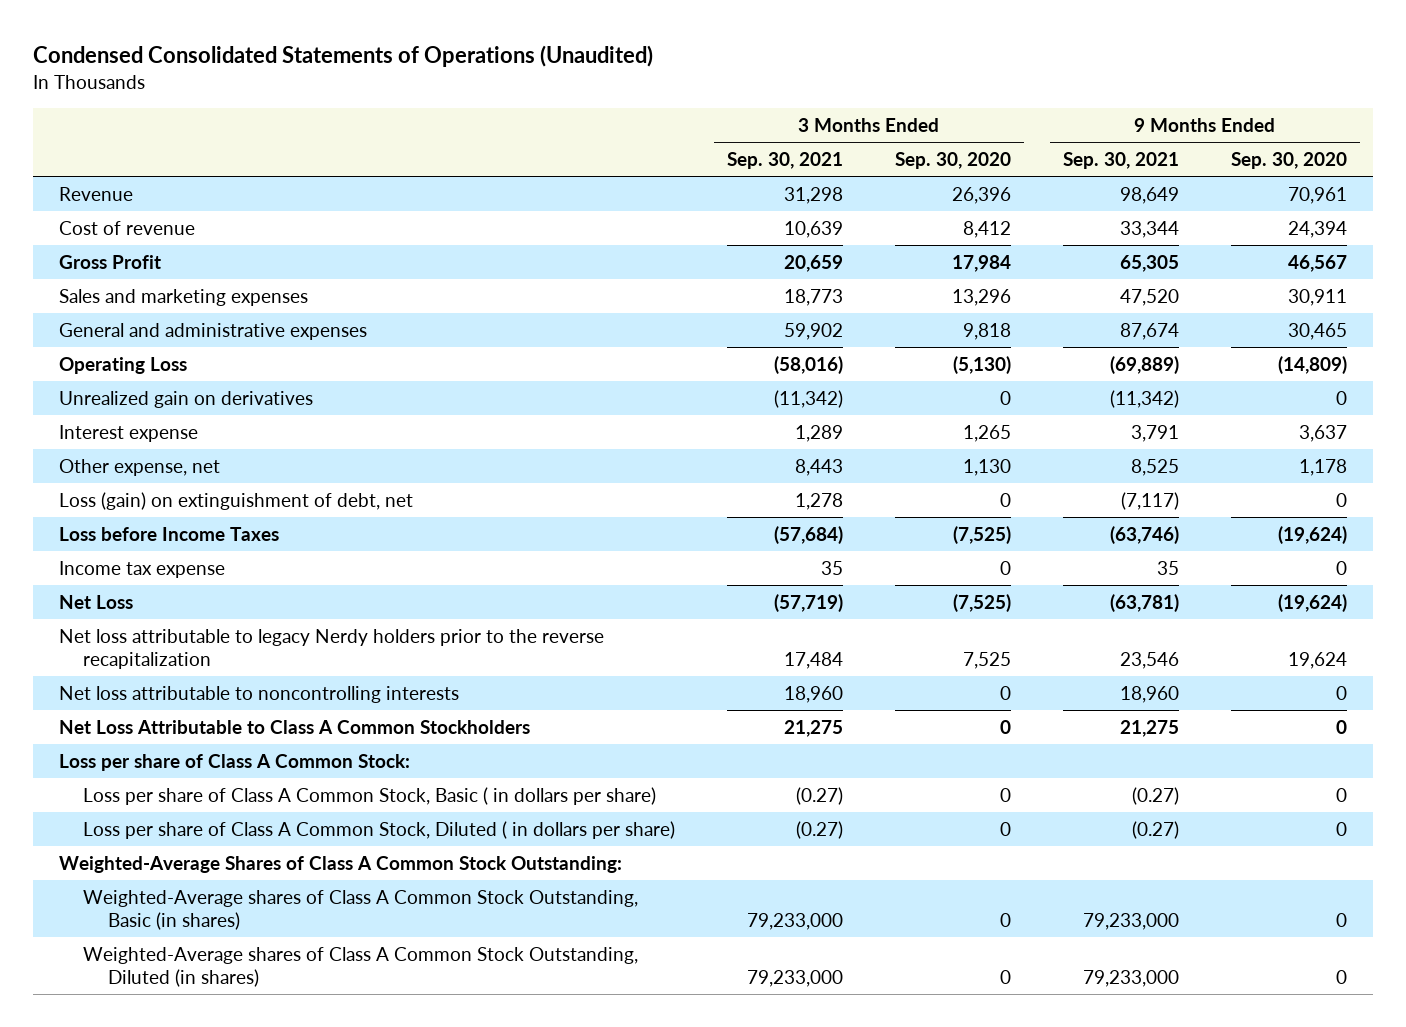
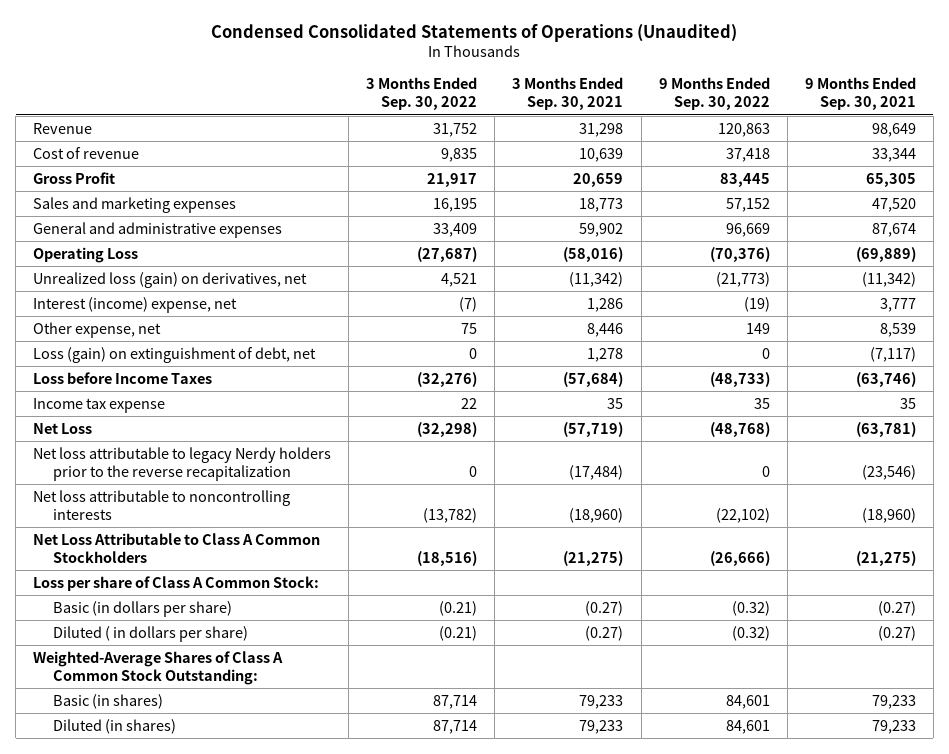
- | 3 Months Ended Sep. 30, 2021 | 3 Months Ended Sep. 30, 2020 | 9 Months Ended Sep. 30, 2021 | 9 Months Ended Sep. 30, 2020
+ | 3 Months Ended Sep. 30, 2022 | 3 Months Ended Sep. 30, 2021 | 9 Months Ended Sep. 30, 2022 | 9 Months Ended Sep. 30, 2021
- Unrealized gain on derivatives | (11,342) | 0 | (11,342) | 0
- Interest expense | 1,289 | 1,265 | 3,791 | 3,637
- Other expense, net | 8,443 | 1,130 | 8,525 | 1,178
+ Unrealized loss (gain) on derivatives, net | 4,521 | (11,342) | (21,773) | (11,342)
+ Interest (income) expense, net | (7) | 1,286 | (19) | 3,777
+ Other expense, net | 75 | 8,446 | 149 | 8,539
- Net loss attributable to legacy Nerdy holders prior to the reverse recapitalization | 17,484 | 7,525 | 23,546 | 19,624
- Net loss attributable to noncontrolling interests | 18,960 | 0 | 18,960 | 0
- Net Loss Attributable to Class A Common Stockholders | 21,275 | 0 | 21,275 | 0
+ Net loss attributable to legacy Nerdy holders prior to the reverse recapitalization | 0 | (17,484) | 0 | (23,546)
+ Net loss attributable to noncontrolling interests | (13,782) | (18,960) | (22,102) | (18,960)
+ Net Loss Attributable to Class A Common Stockholders | (18,516) | (21,275) | (26,666) | (21,275)
- Loss per share of Class A Common Stock, Basic ( in dollars per share) | (0.27) | 0 | (0.27) | 0
- Loss per share of Class A Common Stock, Diluted ( in dollars per share) | (0.27) | 0 | (0.27) | 0
+ Basic (in dollars per share) | (0.21) | (0.27) | (0.32) | (0.27)
+ Diluted ( in dollars per share) | (0.21) | (0.27) | (0.32) | (0.27)
- Weighted-Average shares of Class A Common Stock Outstanding, Basic (in shares) | 79,233,000 | 0 | 79,233,000 | 0
- Weighted-Average shares of Class A Common Stock Outstanding, Diluted (in shares) | 79,233,000 | 0 | 79,233,000 | 0
+ Basic (in shares) | 87,714 | 79,233 | 84,601 | 79,233
+ Diluted (in shares) | 87,714 | 79,233 | 84,601 | 79,233

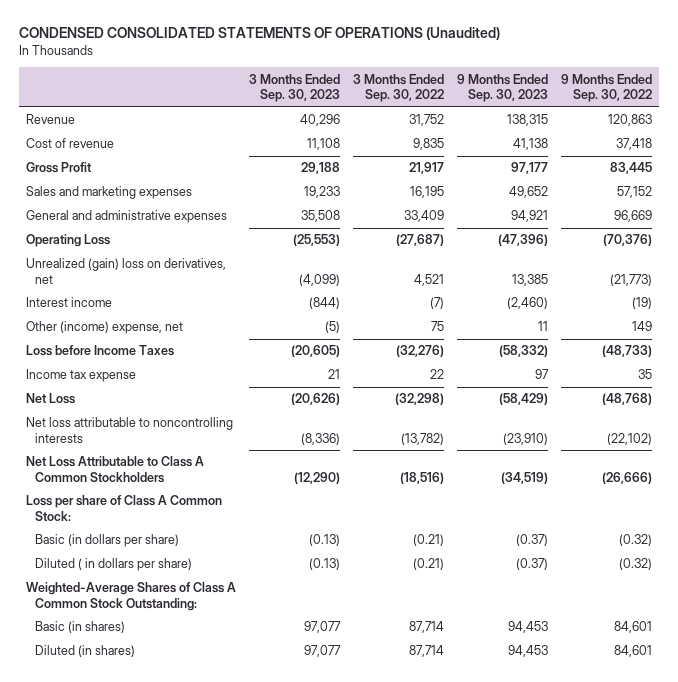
- Condensed Consolidated Statements of Operations (Unaudited)
+ CONDENSED CONSOLIDATED STATEMENTS OF OPERATIONS (Unaudited)
- | 3 Months Ended Sep. 30, 2022 | 3 Months Ended Sep. 30, 2021 | 9 Months Ended Sep. 30, 2022 | 9 Months Ended Sep. 30, 2021
+ | 3 Months Ended Sep. 30, 2023 | 3 Months Ended Sep. 30, 2022 | 9 Months Ended Sep. 30, 2023 | 9 Months Ended Sep. 30, 2022
- Unrealized loss (gain) on derivatives, net | 4,521 | (11,342) | (21,773) | (11,342)
- Interest (income) expense, net | (7) | 1,286 | (19) | 3,777
- Other expense, net | 75 | 8,446 | 149 | 8,539
- Loss (gain) on extinguishment of debt, net | 0 | 1,278 | 0 | (7,117)
+ Unrealized (gain) loss on derivatives, net | (4,099) | 4,521 | 13,385 | (21,773)
+ Interest income | (844) | (7) | (2,460) | (19)
+ Other (income) expense, net | (5) | 75 | 11 | 149
- Net loss attributable to legacy Nerdy holders prior to the reverse recapitalization | 0 | (17,484) | 0 | (23,546)

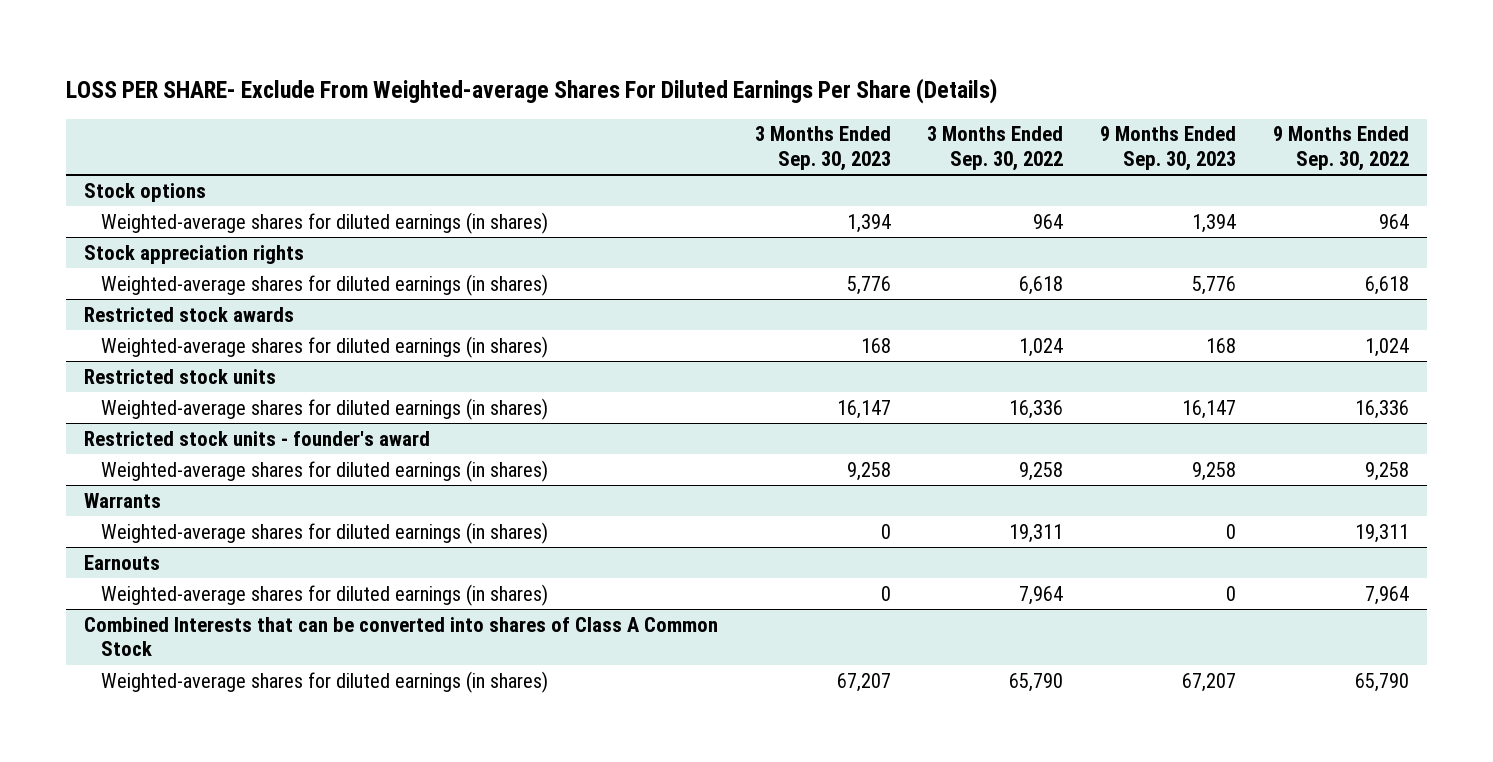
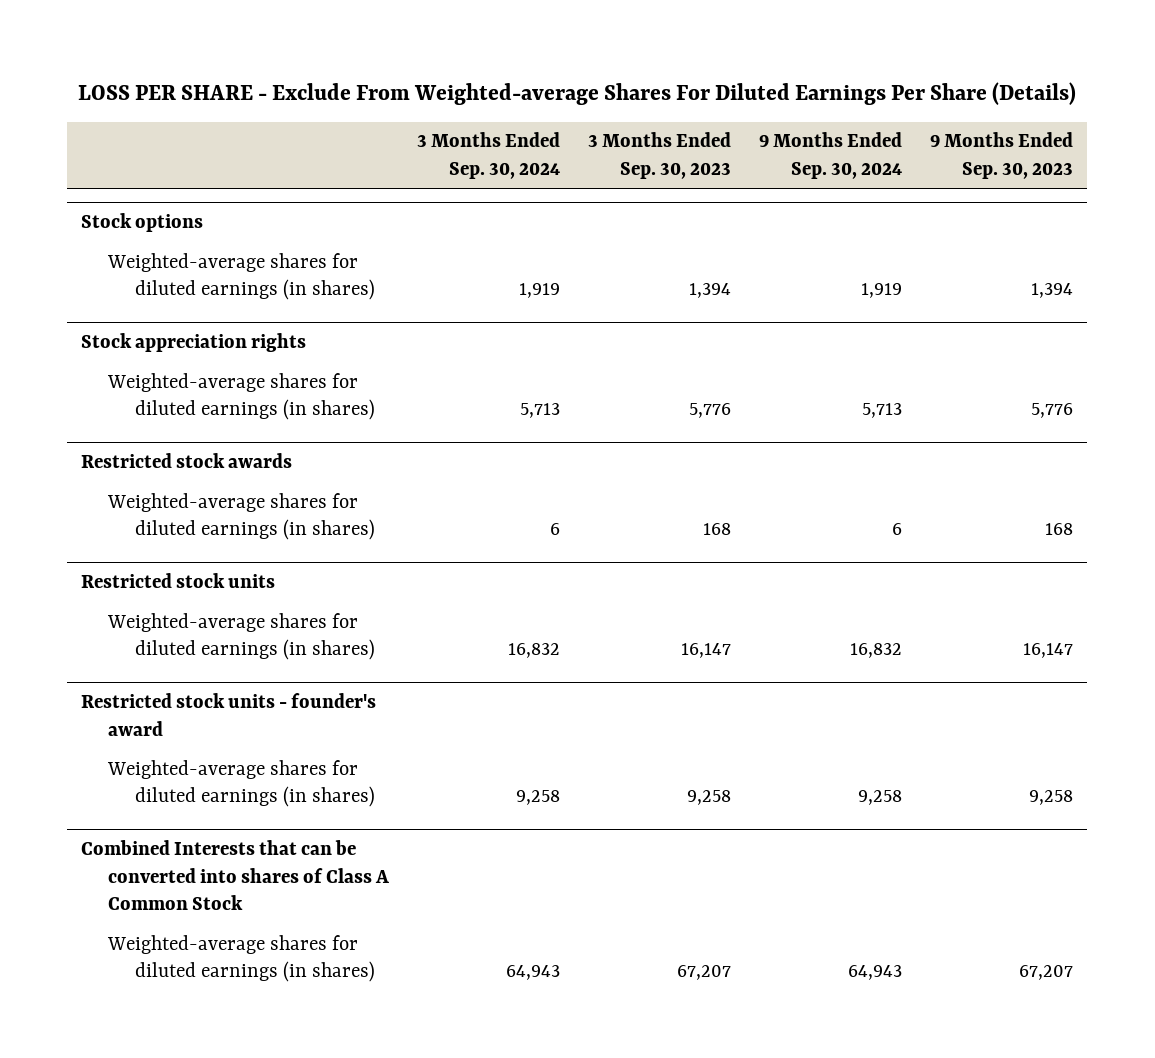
- LOSS PER SHARE- Exclude From Weighted-average Shares For Diluted Earnings Per Share (Details)
+ LOSS PER SHARE - Exclude From Weighted-average Shares For Diluted Earnings Per Share (Details)
- | 3 Months Ended Sep. 30, 2023 | 3 Months Ended Sep. 30, 2022 | 9 Months Ended Sep. 30, 2023 | 9 Months Ended Sep. 30, 2022
+ | 3 Months Ended Sep. 30, 2024 | 3 Months Ended Sep. 30, 2023 | 9 Months Ended Sep. 30, 2024 | 9 Months Ended Sep. 30, 2023
- Warrants
- Weighted-average shares for diluted earnings (in shares) | 0 | 19,311 | 0 | 19,311
- Earnouts
- Weighted-average shares for diluted earnings (in shares) | 0 | 7,964 | 0 | 7,964

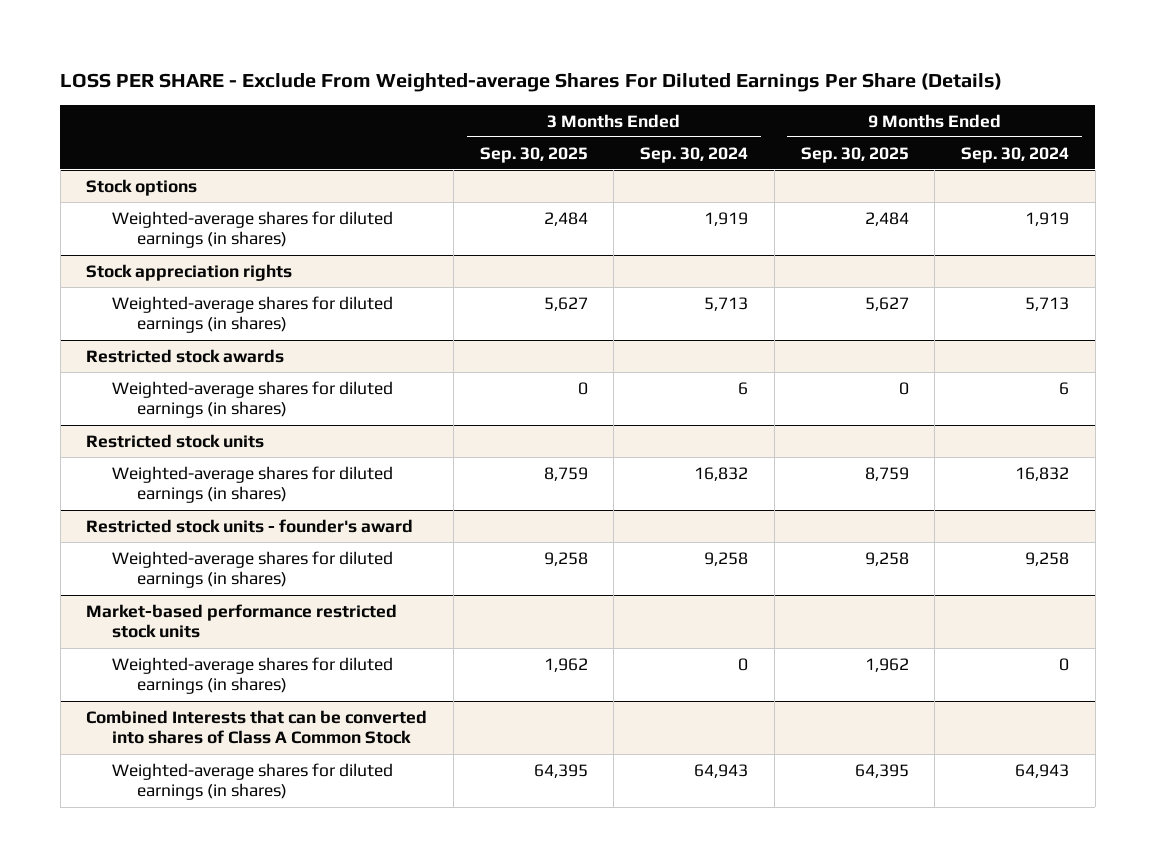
- | 3 Months Ended Sep. 30, 2024 | 3 Months Ended Sep. 30, 2023 | 9 Months Ended Sep. 30, 2024 | 9 Months Ended Sep. 30, 2023
+ | 3 Months Ended Sep. 30, 2025 | 3 Months Ended Sep. 30, 2024 | 9 Months Ended Sep. 30, 2025 | 9 Months Ended Sep. 30, 2024
+ Market-based performance restricted stock units
+ Weighted-average shares for diluted earnings (in shares) | 1,962 | 0 | 1,962 | 0

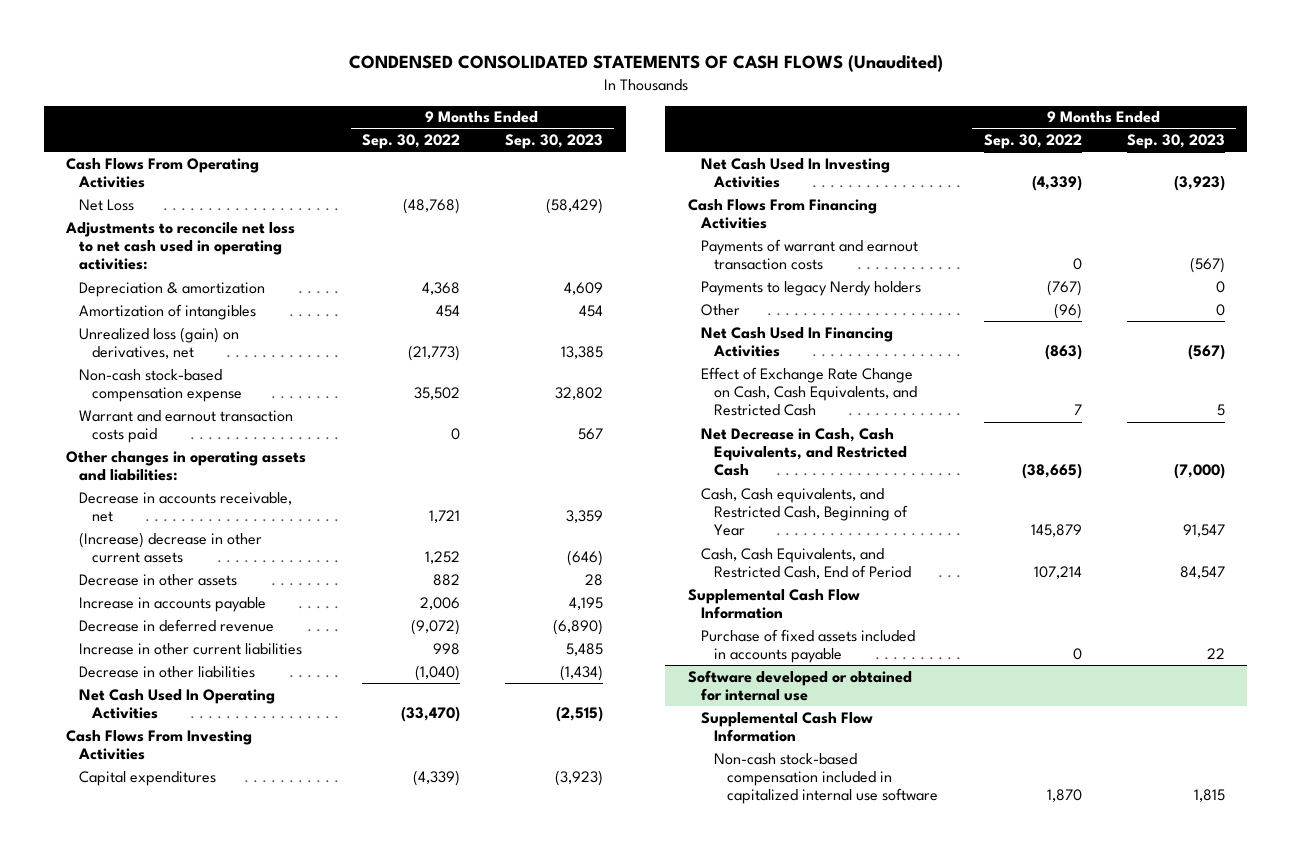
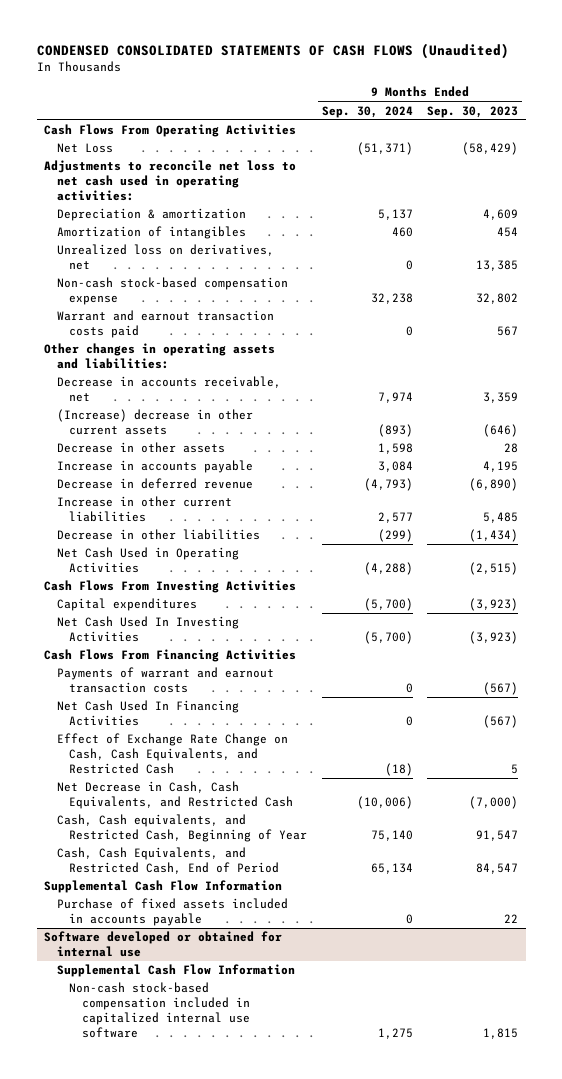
- | 9 Months Ended Sep. 30, 2022 | 9 Months Ended Sep. 30, 2023
+ | 9 Months Ended Sep. 30, 2024 | 9 Months Ended Sep. 30, 2023
- Unrealized loss (gain) on derivatives, net | (21,773) | 13,385
+ Unrealized loss on derivatives, net | 0 | 13,385
- Net Cash Used In Operating Activities | (33,470) | (2,515)
+ Net Cash Used in Operating Activities | (4,288) | (2,515)
- Payments to legacy Nerdy holders | (767) | 0
- Other | (96) | 0

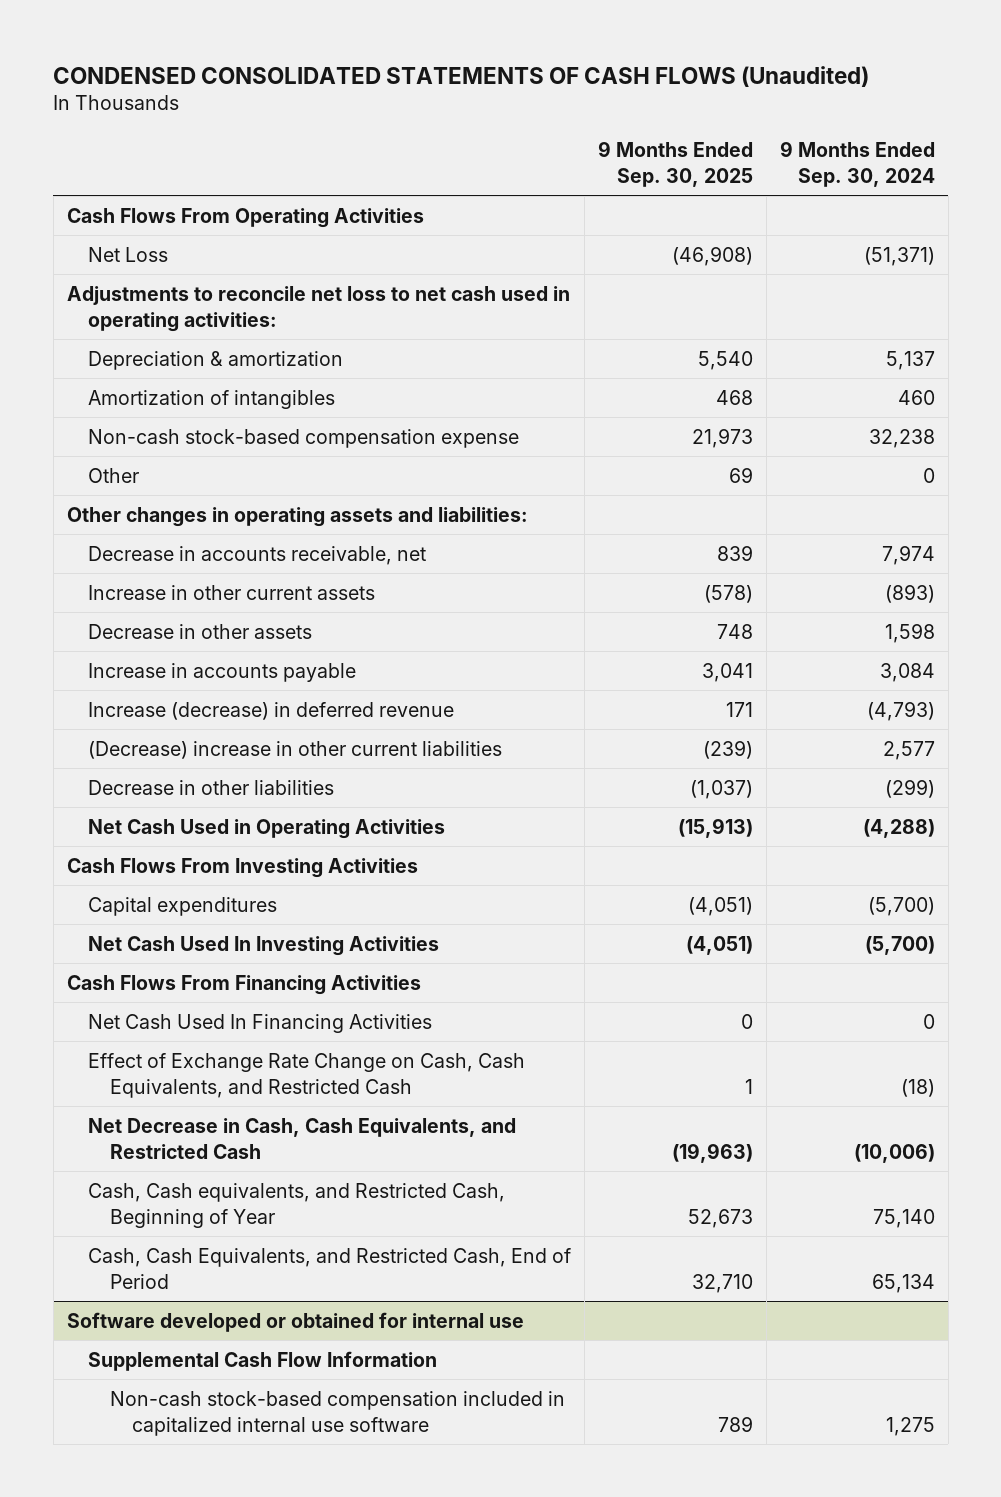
- | 9 Months Ended Sep. 30, 2024 | 9 Months Ended Sep. 30, 2023
+ | 9 Months Ended Sep. 30, 2025 | 9 Months Ended Sep. 30, 2024
- Unrealized loss on derivatives, net | 0 | 13,385
- Warrant and earnout transaction costs paid | 0 | 567
+ Other | 69 | 0
- (Increase) decrease in other current assets | (893) | (646)
+ Increase in other current assets | (578) | (893)
- Decrease in deferred revenue | (4,793) | (6,890)
- Increase in other current liabilities | 2,577 | 5,485
+ Increase (decrease) in deferred revenue | 171 | (4,793)
+ (Decrease) increase in other current liabilities | (239) | 2,577
- Payments of warrant and earnout transaction costs | 0 | (567)
- Supplemental Cash Flow Information
- Purchase of fixed assets included in accounts payable | 0 | 22

